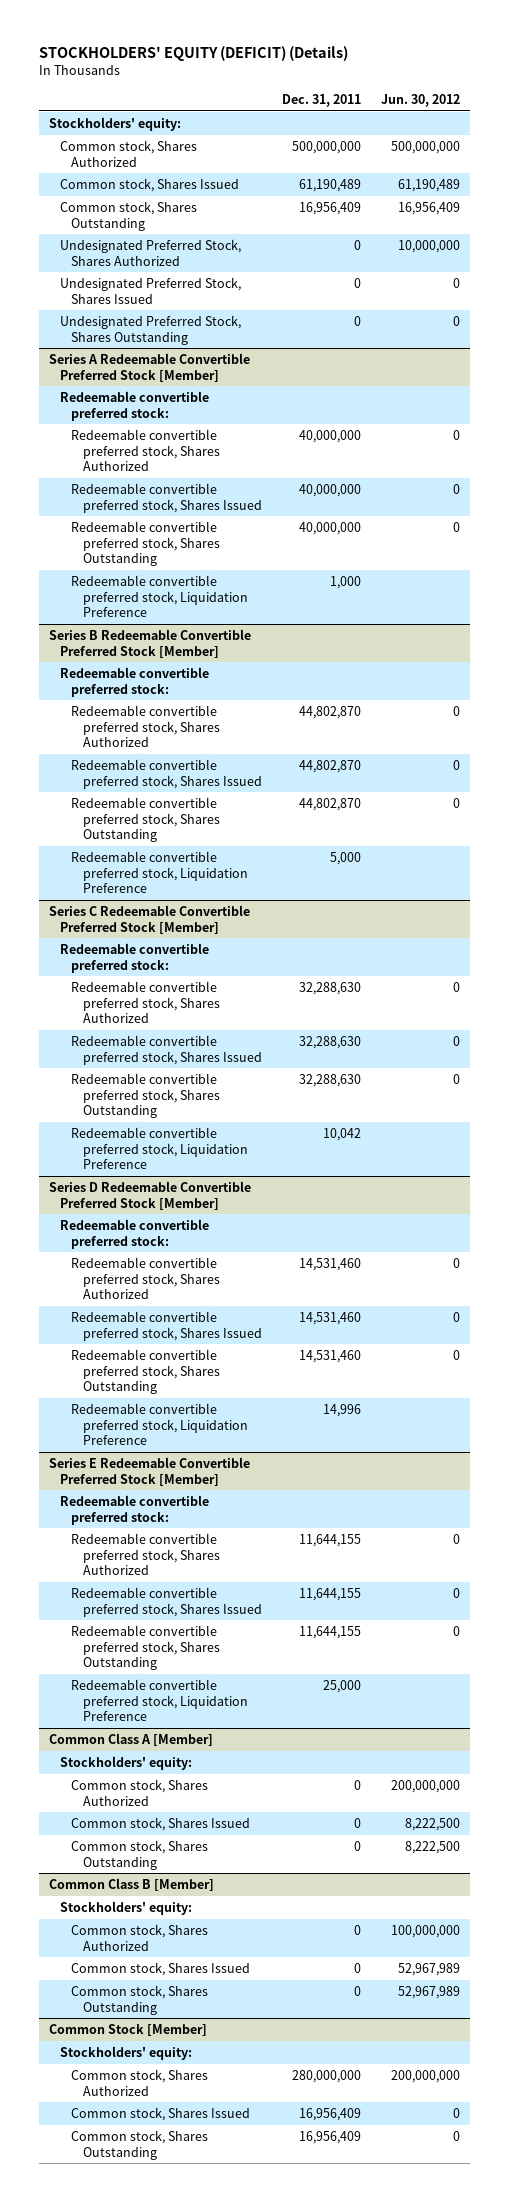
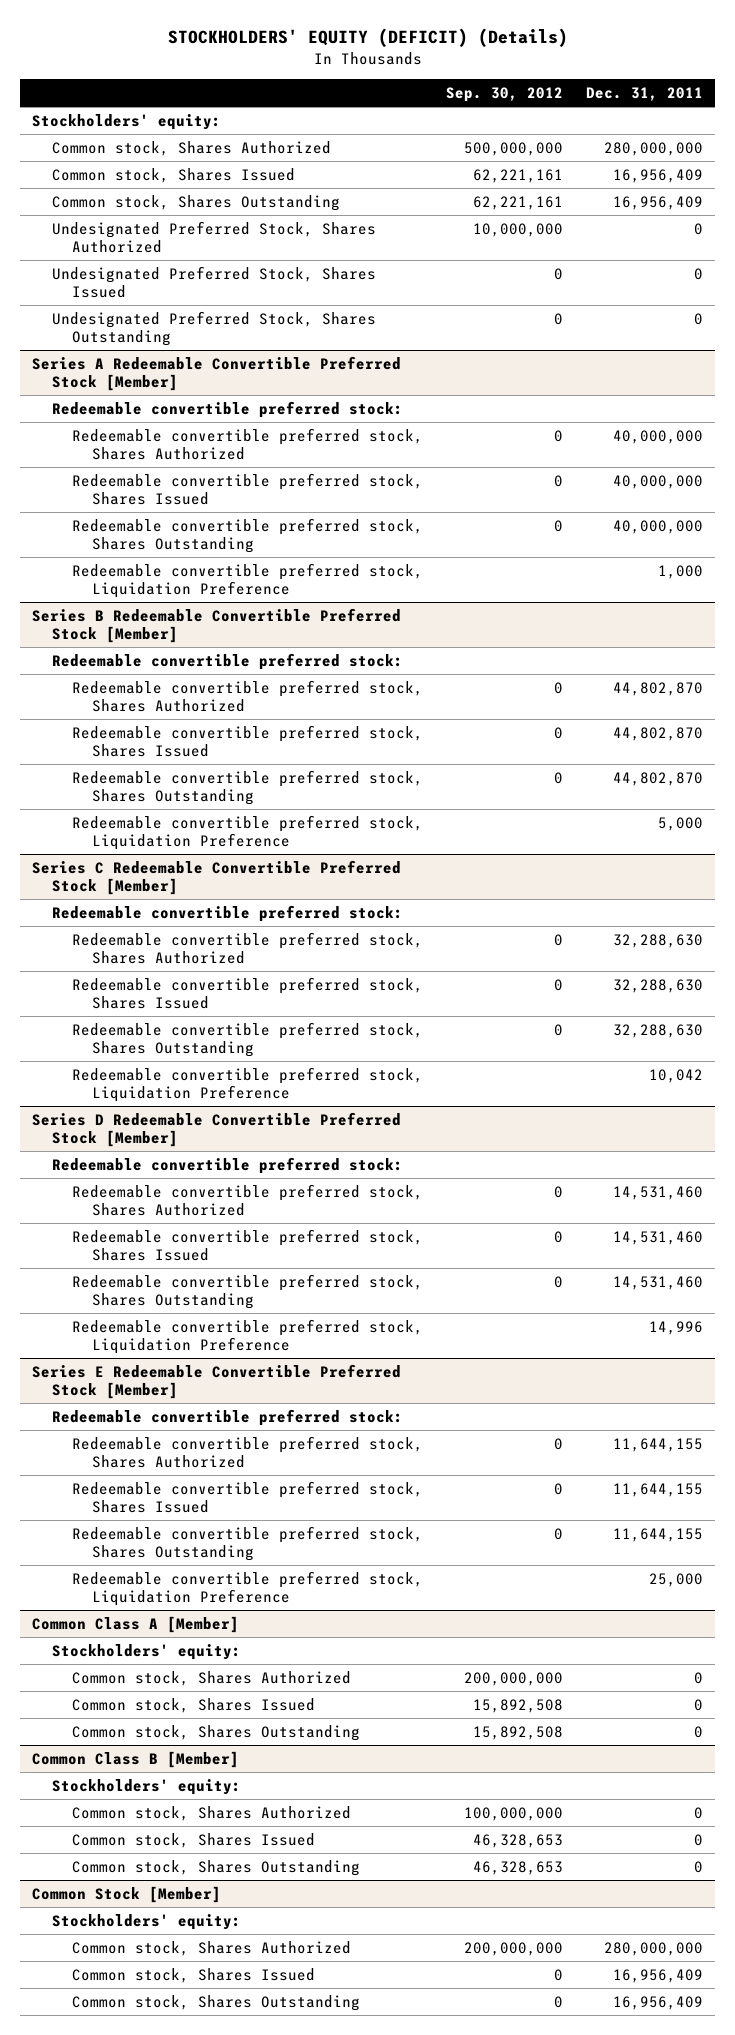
- | Dec. 31, 2011 | Jun. 30, 2012
+ | Sep. 30, 2012 | Dec. 31, 2011
- Common stock, Shares Authorized | 500,000,000 | 500,000,000
- Common stock, Shares Issued | 61,190,489 | 61,190,489
+ Common stock, Shares Authorized | 500,000,000 | 280,000,000
+ Common stock, Shares Issued | 62,221,161 | 16,956,409

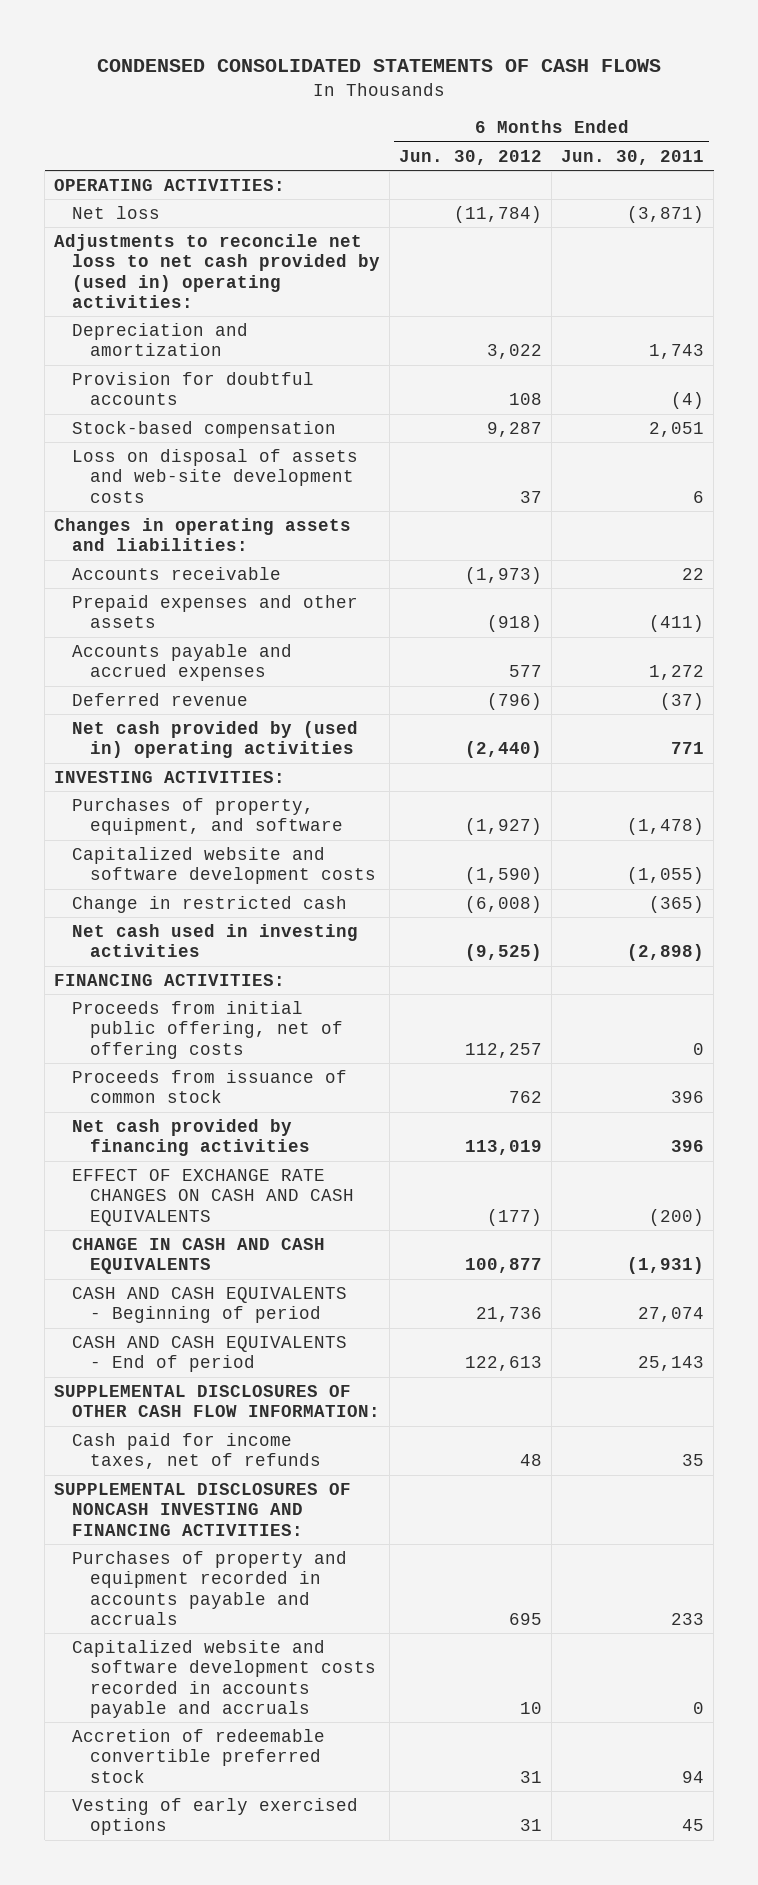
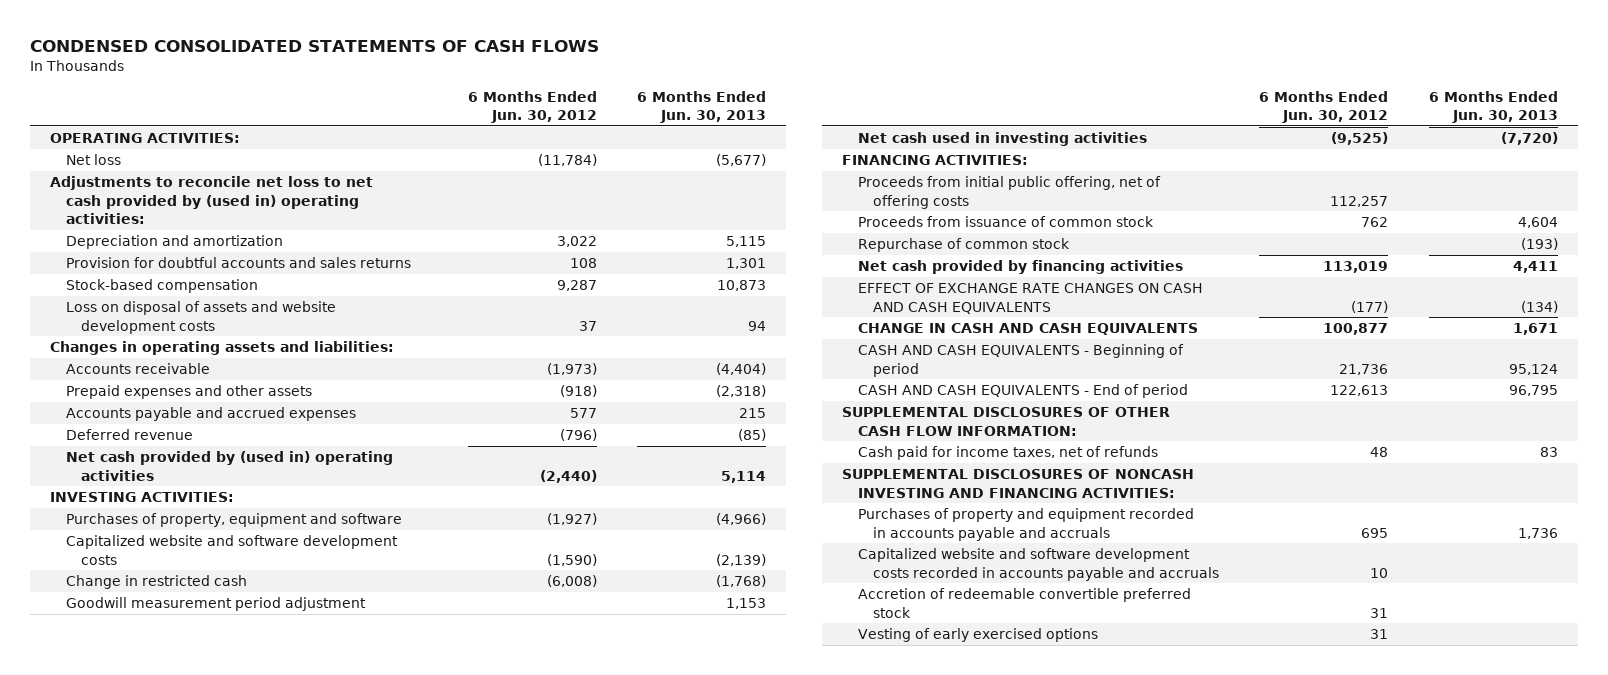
- | 6 Months Ended Jun. 30, 2012 | 6 Months Ended Jun. 30, 2011
+ | 6 Months Ended Jun. 30, 2012 | 6 Months Ended Jun. 30, 2013
- Provision for doubtful accounts | 108 | (4)
+ Provision for doubtful accounts and sales returns | 108 | 1,301
- Loss on disposal of assets and web-site development costs | 37 | 6
+ Loss on disposal of assets and website development costs | 37 | 94
- Purchases of property, equipment, and software | (1,927) | (1,478)
+ Purchases of property, equipment and software | (1,927) | (4,966)
+ Goodwill measurement period adjustment | | 1,153
+ Repurchase of common stock | | (193)

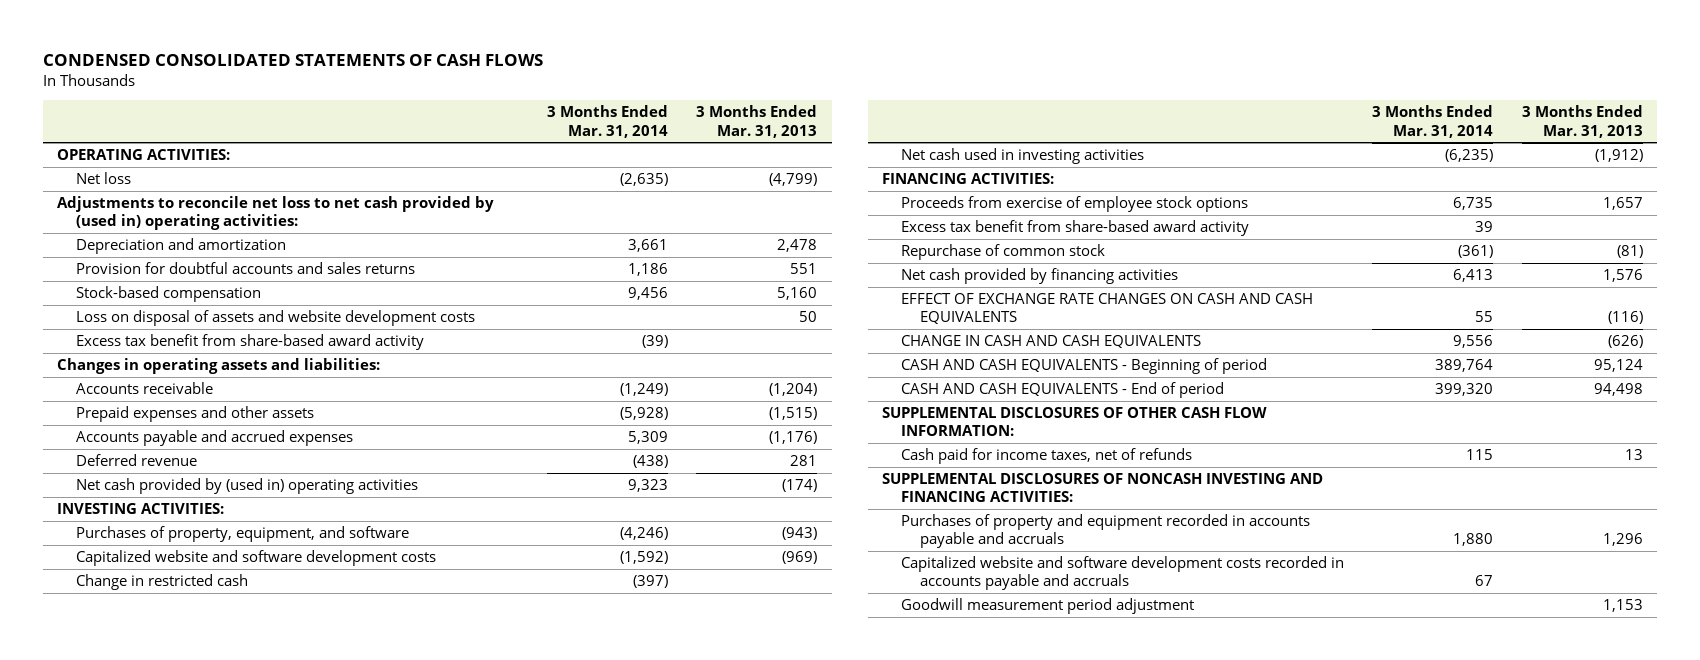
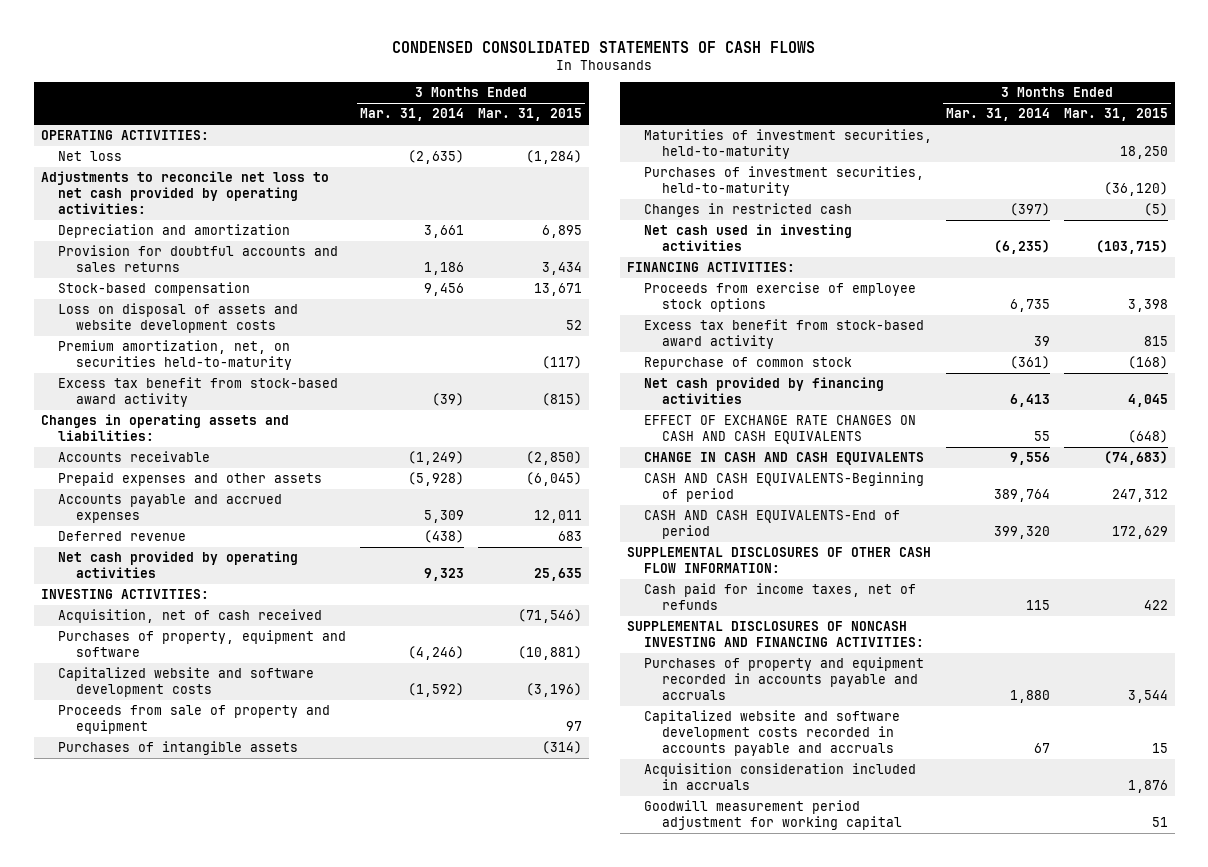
- | 3 Months Ended Mar. 31, 2014 | 3 Months Ended Mar. 31, 2013
+ | 3 Months Ended Mar. 31, 2014 | 3 Months Ended Mar. 31, 2015
- Adjustments to reconcile net loss to net cash provided by (used in) operating activities:
+ Adjustments to reconcile net loss to net cash provided by operating activities:
- Excess tax benefit from share-based award activity | (39) |
+ Premium amortization, net, on securities held-to-maturity | | (117)
+ Excess tax benefit from stock-based award activity | (39) | (815)
- Net cash provided by (used in) operating activities | 9,323 | (174)
+ Net cash provided by operating activities | 9,323 | 25,635
- Purchases of property, equipment, and software | (4,246) | (943)
+ Acquisition, net of cash received | | (71,546)
+ Purchases of property, equipment and software | (4,246) | (10,881)
- Change in restricted cash | (397) |
+ Proceeds from sale of property and equipment | | 97
+ Purchases of intangible assets | | (314)
+ Maturities of investment securities, held-to-maturity | | 18,250
+ Purchases of investment securities, held-to-maturity | | (36,120)
+ Changes in restricted cash | (397) | (5)
- Excess tax benefit from share-based award activity | 39 |
+ Excess tax benefit from stock-based award activity | 39 | 815
- CASH AND CASH EQUIVALENTS - Beginning of period | 389,764 | 95,124
- CASH AND CASH EQUIVALENTS - End of period | 399,320 | 94,498
+ CASH AND CASH EQUIVALENTS-Beginning of period | 389,764 | 247,312
+ CASH AND CASH EQUIVALENTS-End of period | 399,320 | 172,629
- Goodwill measurement period adjustment | | 1,153
+ Acquisition consideration included in accruals | | 1,876
+ Goodwill measurement period adjustment for working capital | | 51

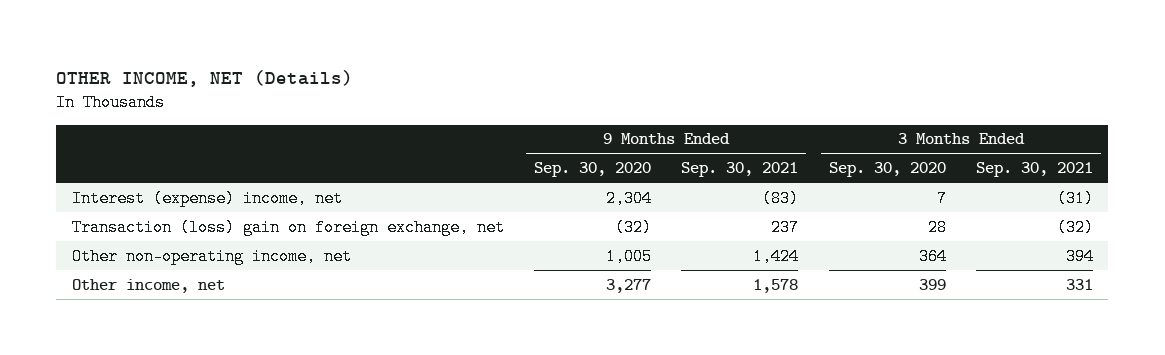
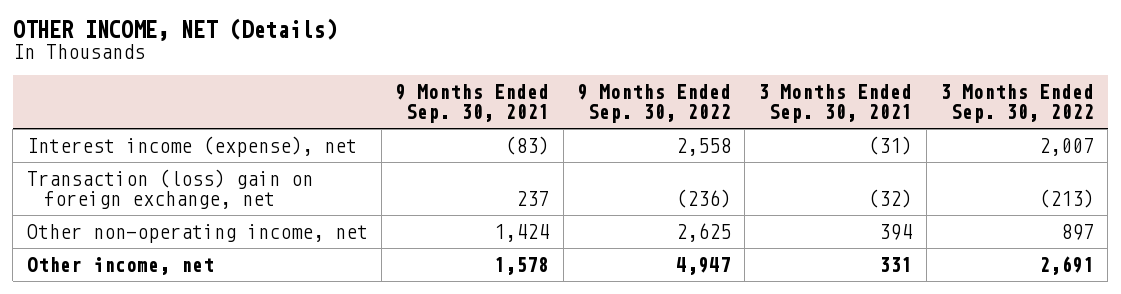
- | 9 Months Ended Sep. 30, 2020 | 9 Months Ended Sep. 30, 2021 | 3 Months Ended Sep. 30, 2020 | 3 Months Ended Sep. 30, 2021
+ | 9 Months Ended Sep. 30, 2021 | 9 Months Ended Sep. 30, 2022 | 3 Months Ended Sep. 30, 2021 | 3 Months Ended Sep. 30, 2022
- Interest (expense) income, net | 2,304 | (83) | 7 | (31)
+ Interest income (expense), net | (83) | 2,558 | (31) | 2,007

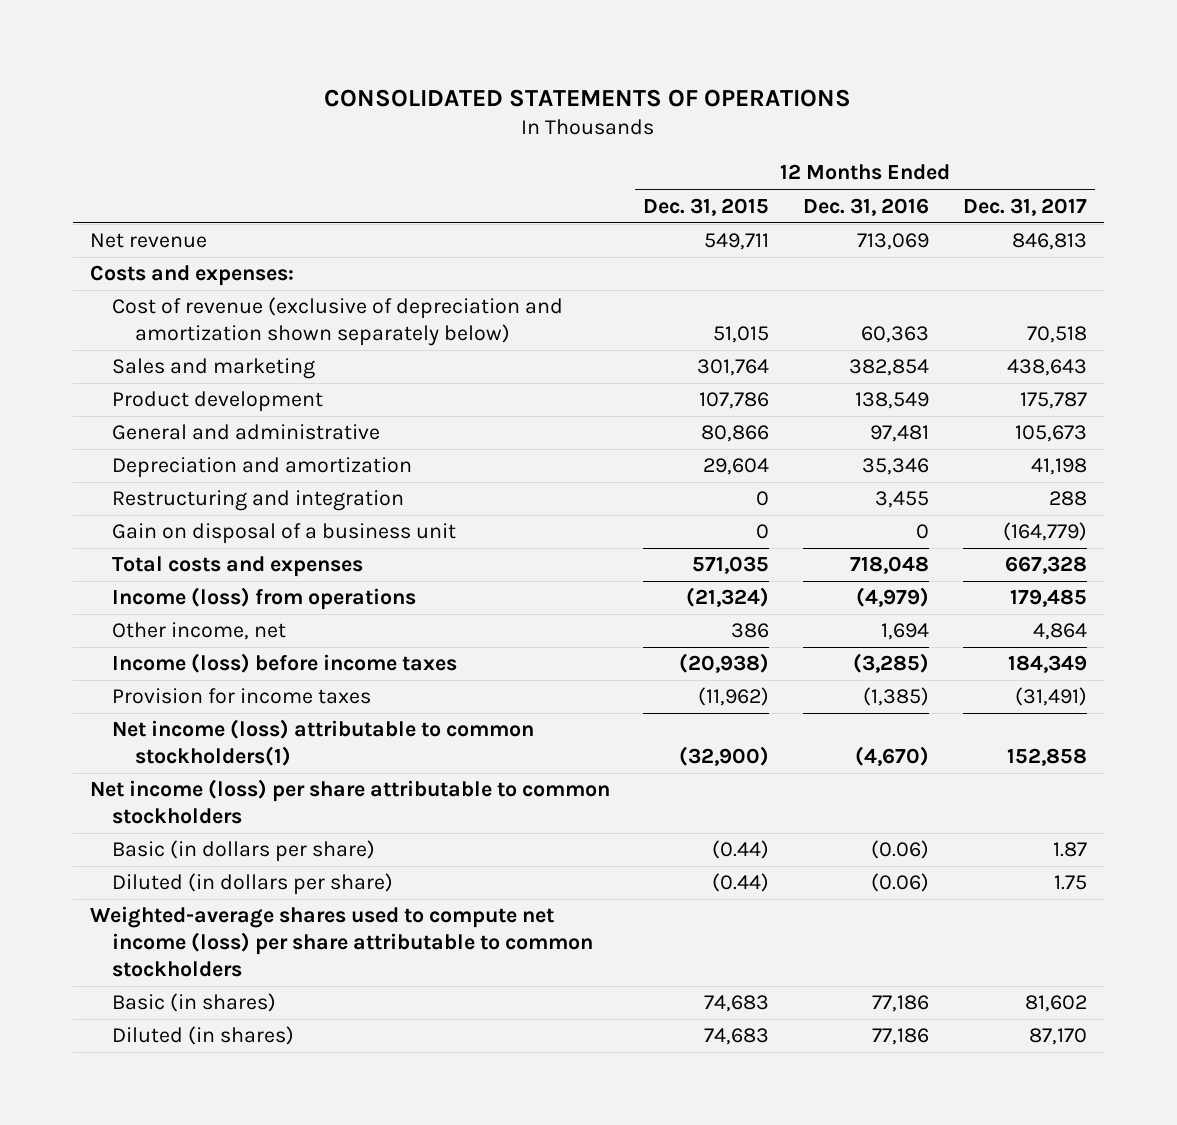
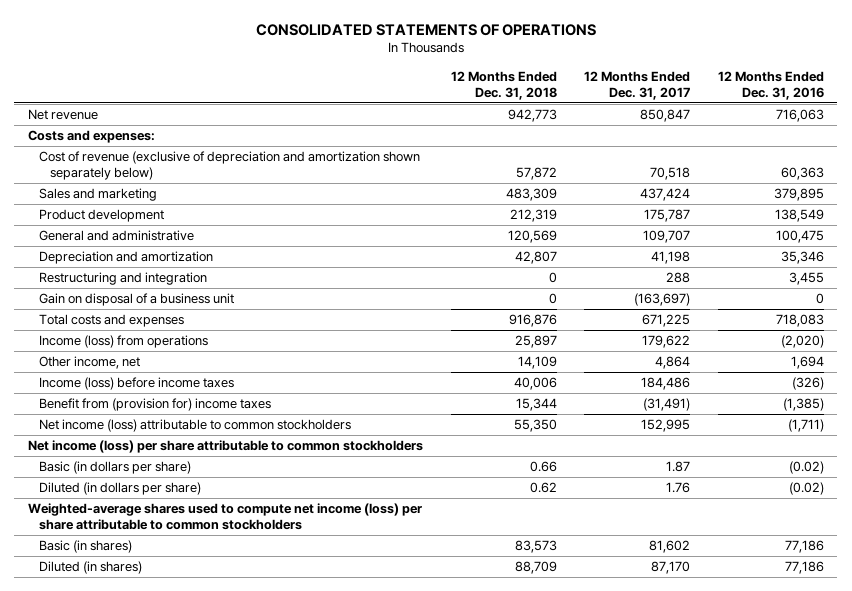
- | 12 Months Ended Dec. 31, 2015 | 12 Months Ended Dec. 31, 2016 | 12 Months Ended Dec. 31, 2017
+ | 12 Months Ended Dec. 31, 2018 | 12 Months Ended Dec. 31, 2017 | 12 Months Ended Dec. 31, 2016
- Net revenue | 549,711 | 713,069 | 846,813
+ Net revenue | 942,773 | 850,847 | 716,063
- Sales and marketing | 301,764 | 382,854 | 438,643
+ Sales and marketing | 483,309 | 437,424 | 379,895
- General and administrative | 80,866 | 97,481 | 105,673
+ General and administrative | 120,569 | 109,707 | 100,475
- Gain on disposal of a business unit | 0 | 0 | (164,779)
- Total costs and expenses | 571,035 | 718,048 | 667,328
- Income (loss) from operations | (21,324) | (4,979) | 179,485
+ Gain on disposal of a business unit | 0 | (163,697) | 0
+ Total costs and expenses | 916,876 | 671,225 | 718,083
+ Income (loss) from operations | 25,897 | 179,622 | (2,020)
- Income (loss) before income taxes | (20,938) | (3,285) | 184,349
- Provision for income taxes | (11,962) | (1,385) | (31,491)
- Net income (loss) attributable to common stockholders(1) | (32,900) | (4,670) | 152,858
+ Income (loss) before income taxes | 40,006 | 184,486 | (326)
+ Benefit from (provision for) income taxes | 15,344 | (31,491) | (1,385)
+ Net income (loss) attributable to common stockholders | 55,350 | 152,995 | (1,711)
- Basic (in dollars per share) | (0.44) | (0.06) | 1.87
- Diluted (in dollars per share) | (0.44) | (0.06) | 1.75
+ Basic (in dollars per share) | 0.66 | 1.87 | (0.02)
+ Diluted (in dollars per share) | 0.62 | 1.76 | (0.02)

